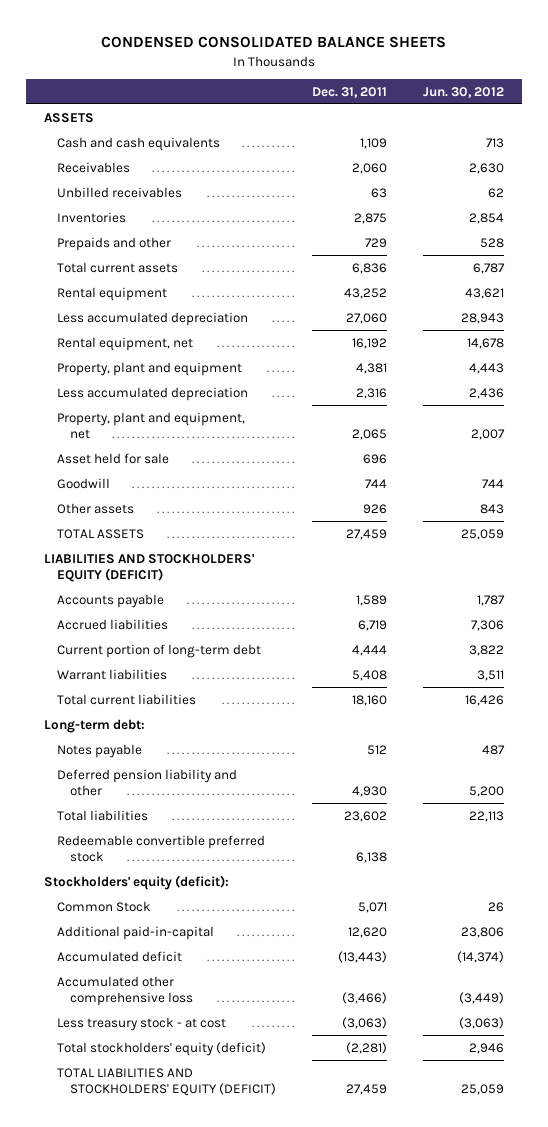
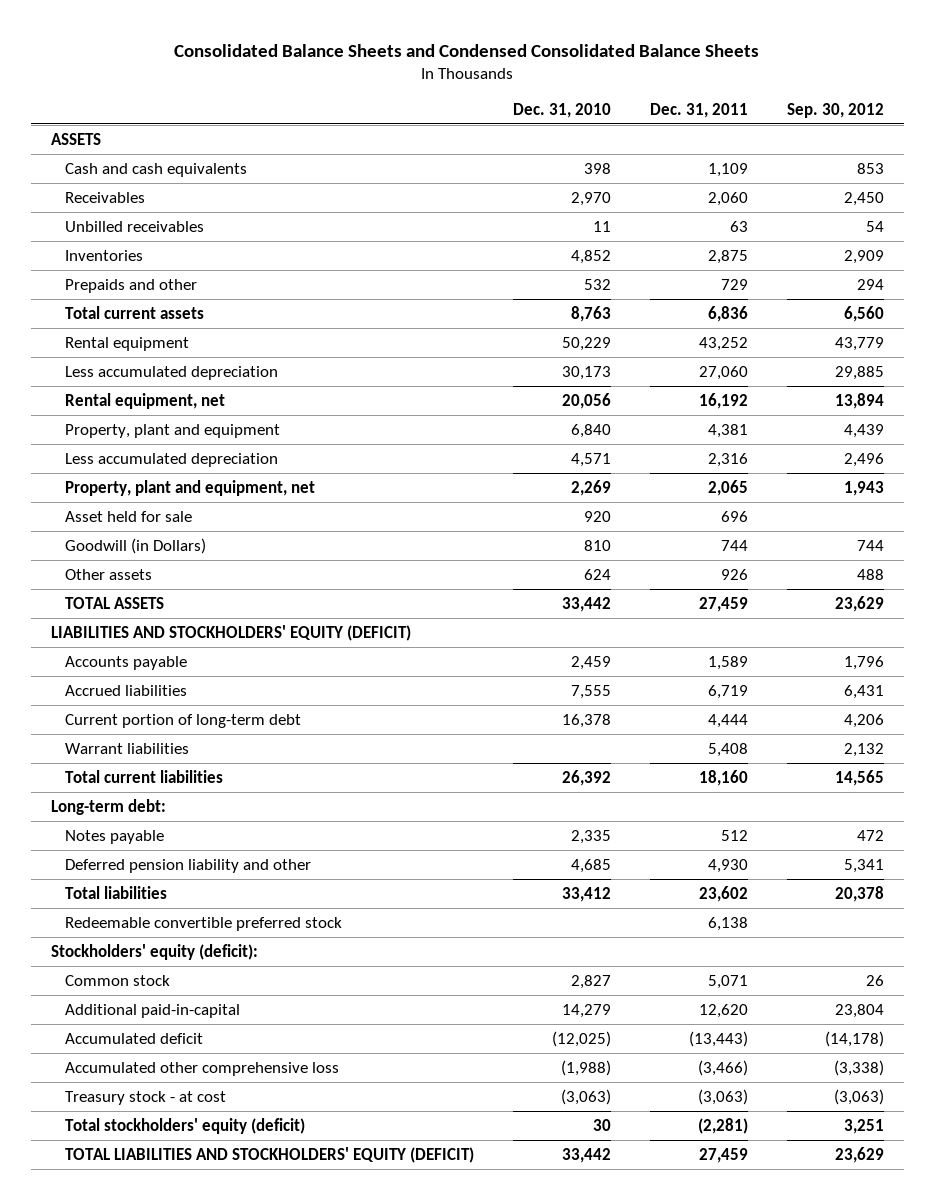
- CONDENSED CONSOLIDATED BALANCE SHEETS
+ Consolidated Balance Sheets and Condensed Consolidated Balance Sheets
- | Dec. 31, 2011 | Jun. 30, 2012
+ | Dec. 31, 2010 | Dec. 31, 2011 | Sep. 30, 2012
- Goodwill | 744 | 744
+ Goodwill (in Dollars) | 810 | 744 | 744
- Common Stock | 5,071 | 26
+ Common stock | 2,827 | 5,071 | 26
- Less treasury stock - at cost | (3,063) | (3,063)
+ Treasury stock - at cost | (3,063) | (3,063) | (3,063)

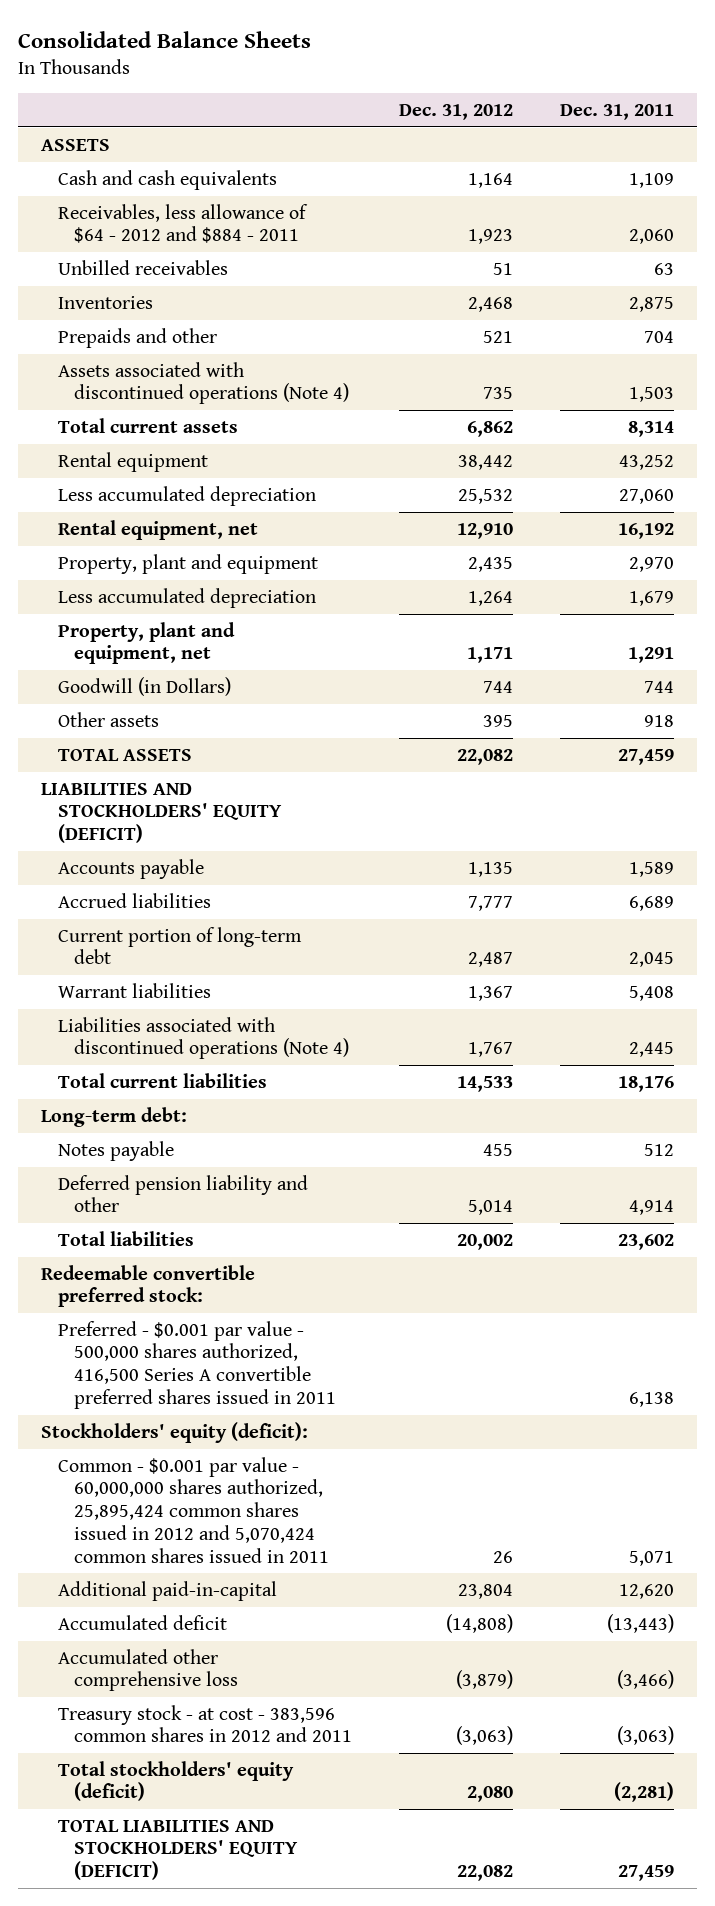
- Consolidated Balance Sheets and Condensed Consolidated Balance Sheets
+ Consolidated Balance Sheets
- | Dec. 31, 2010 | Dec. 31, 2011 | Sep. 30, 2012
+ | Dec. 31, 2012 | Dec. 31, 2011
- Receivables | 2,970 | 2,060 | 2,450
+ Receivables, less allowance of $64 - 2012 and $884 - 2011 | 1,923 | 2,060
- Prepaids and other | 532 | 729 | 294
- Total current assets | 8,763 | 6,836 | 6,560
+ Prepaids and other | 521 | 704
+ Assets associated with discontinued operations (Note 4) | 735 | 1,503
+ Total current assets | 6,862 | 8,314
- Property, plant and equipment | 6,840 | 4,381 | 4,439
- Less accumulated depreciation | 4,571 | 2,316 | 2,496
- Property, plant and equipment, net | 2,269 | 2,065 | 1,943
- Asset held for sale | 920 | 696 |
+ Property, plant and equipment | 2,435 | 2,970
+ Less accumulated depreciation | 1,264 | 1,679
+ Property, plant and equipment, net | 1,171 | 1,291
- Other assets | 624 | 926 | 488
+ Other assets | 395 | 918
- Accrued liabilities | 7,555 | 6,719 | 6,431
- Current portion of long-term debt | 16,378 | 4,444 | 4,206
+ Accrued liabilities | 7,777 | 6,689
+ Current portion of long-term debt | 2,487 | 2,045
- Total current liabilities | 26,392 | 18,160 | 14,565
+ Liabilities associated with discontinued operations (Note 4) | 1,767 | 2,445
+ Total current liabilities | 14,533 | 18,176
- Deferred pension liability and other | 4,685 | 4,930 | 5,341
+ Deferred pension liability and other | 5,014 | 4,914
- Redeemable convertible preferred stock | | 6,138 |
+ Redeemable convertible preferred stock:
+ Preferred - $0.001 par value - 500,000 shares authorized, 416,500 Series A convertible preferred shares issued in 2011 | | 6,138
- Common stock | 2,827 | 5,071 | 26
+ Common - $0.001 par value - 60,000,000 shares authorized, 25,895,424 common shares issued in 2012 and 5,070,424 common shares issued in 2011 | 26 | 5,071
- Treasury stock - at cost | (3,063) | (3,063) | (3,063)
+ Treasury stock - at cost - 383,596 common shares in 2012 and 2011 | (3,063) | (3,063)

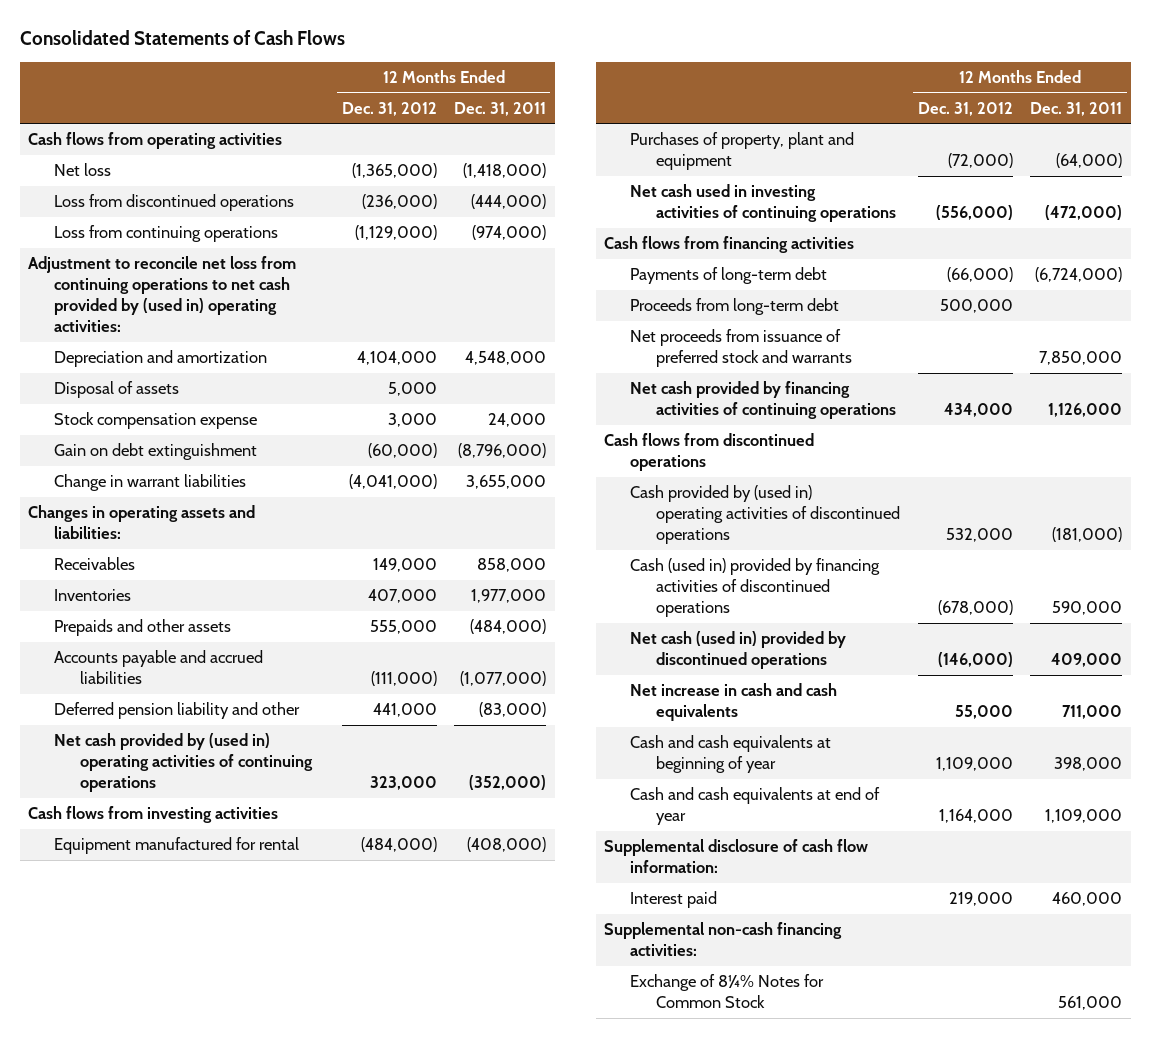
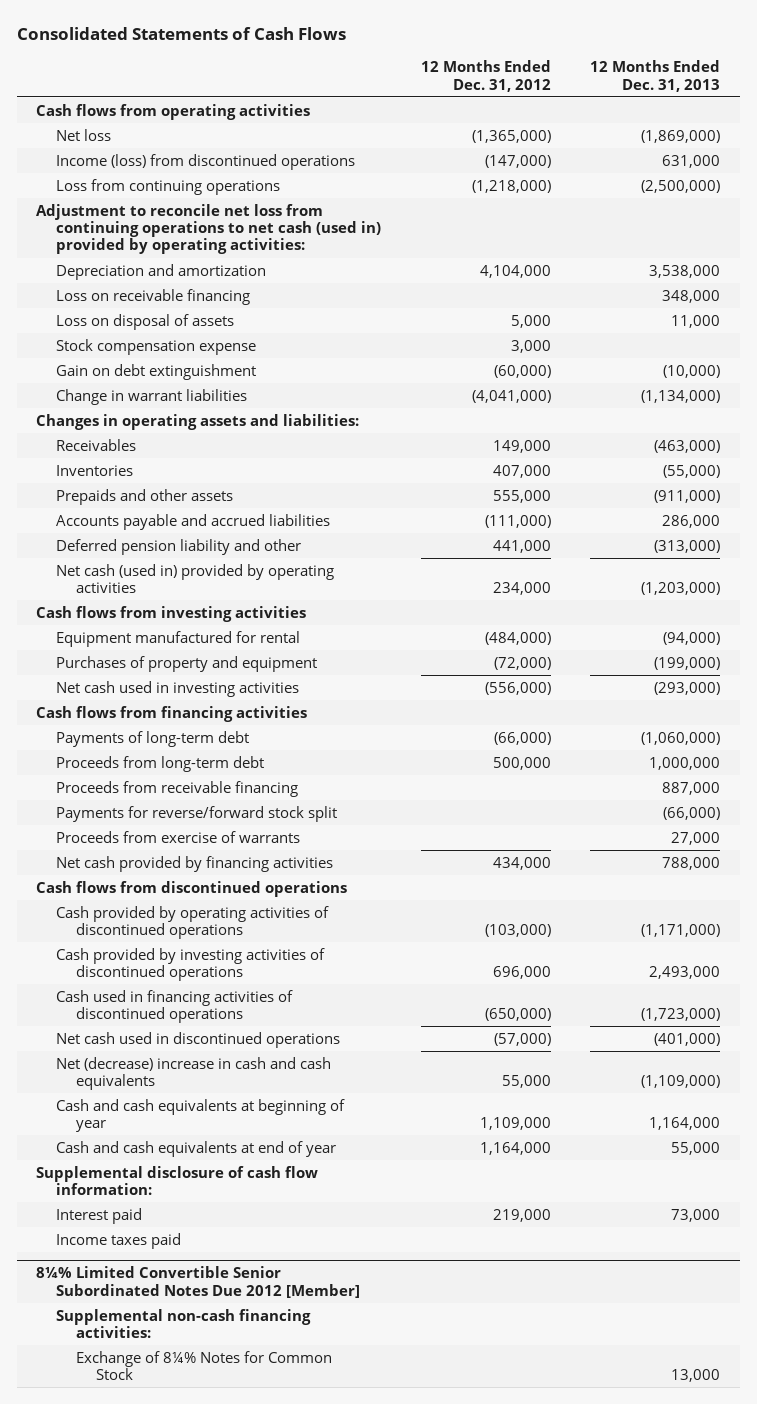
- | 12 Months Ended Dec. 31, 2012 | 12 Months Ended Dec. 31, 2011
+ | 12 Months Ended Dec. 31, 2012 | 12 Months Ended Dec. 31, 2013
- Loss from discontinued operations | (236,000) | (444,000)
- Loss from continuing operations | (1,129,000) | (974,000)
- Adjustment to reconcile net loss from continuing operations to net cash provided by (used in) operating activities:
+ Income (loss) from discontinued operations | (147,000) | 631,000
+ Loss from continuing operations | (1,218,000) | (2,500,000)
+ Adjustment to reconcile net loss from continuing operations to net cash (used in) provided by operating activities:
- Disposal of assets | 5,000 |
+ Loss on receivable financing | | 348,000
+ Loss on disposal of assets | 5,000 | 11,000
- Net cash provided by (used in) operating activities of continuing operations | 323,000 | (352,000)
+ Net cash (used in) provided by operating activities | 234,000 | (1,203,000)
- Purchases of property, plant and equipment | (72,000) | (64,000)
- Net cash used in investing activities of continuing operations | (556,000) | (472,000)
+ Purchases of property and equipment | (72,000) | (199,000)
+ Net cash used in investing activities | (556,000) | (293,000)
- Net proceeds from issuance of preferred stock and warrants | | 7,850,000
- Net cash provided by financing activities of continuing operations | 434,000 | 1,126,000
+ Proceeds from receivable financing | | 887,000
+ Payments for reverse/forward stock split | | (66,000)
+ Proceeds from exercise of warrants | | 27,000
+ Net cash provided by financing activities | 434,000 | 788,000
- Cash provided by (used in) operating activities of discontinued operations | 532,000 | (181,000)
- Cash (used in) provided by financing activities of discontinued operations | (678,000) | 590,000
- Net cash (used in) provided by discontinued operations | (146,000) | 409,000
- Net increase in cash and cash equivalents | 55,000 | 711,000
+ Cash provided by operating activities of discontinued operations | (103,000) | (1,171,000)
+ Cash provided by investing activities of discontinued operations | 696,000 | 2,493,000
+ Cash used in financing activities of discontinued operations | (650,000) | (1,723,000)
+ Net cash used in discontinued operations | (57,000) | (401,000)
+ Net (decrease) increase in cash and cash equivalents | 55,000 | (1,109,000)
+ Income taxes paid
+ 8¼% Limited Convertible Senior Subordinated Notes Due 2012 [Member]

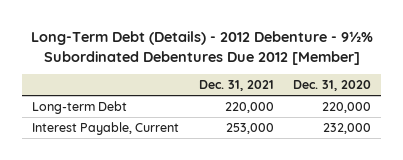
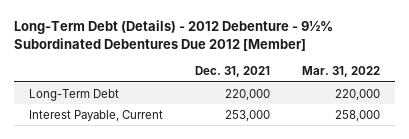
- | Dec. 31, 2021 | Dec. 31, 2020
+ | Dec. 31, 2021 | Mar. 31, 2022
- Long-term Debt | 220,000 | 220,000
+ Long-Term Debt | 220,000 | 220,000

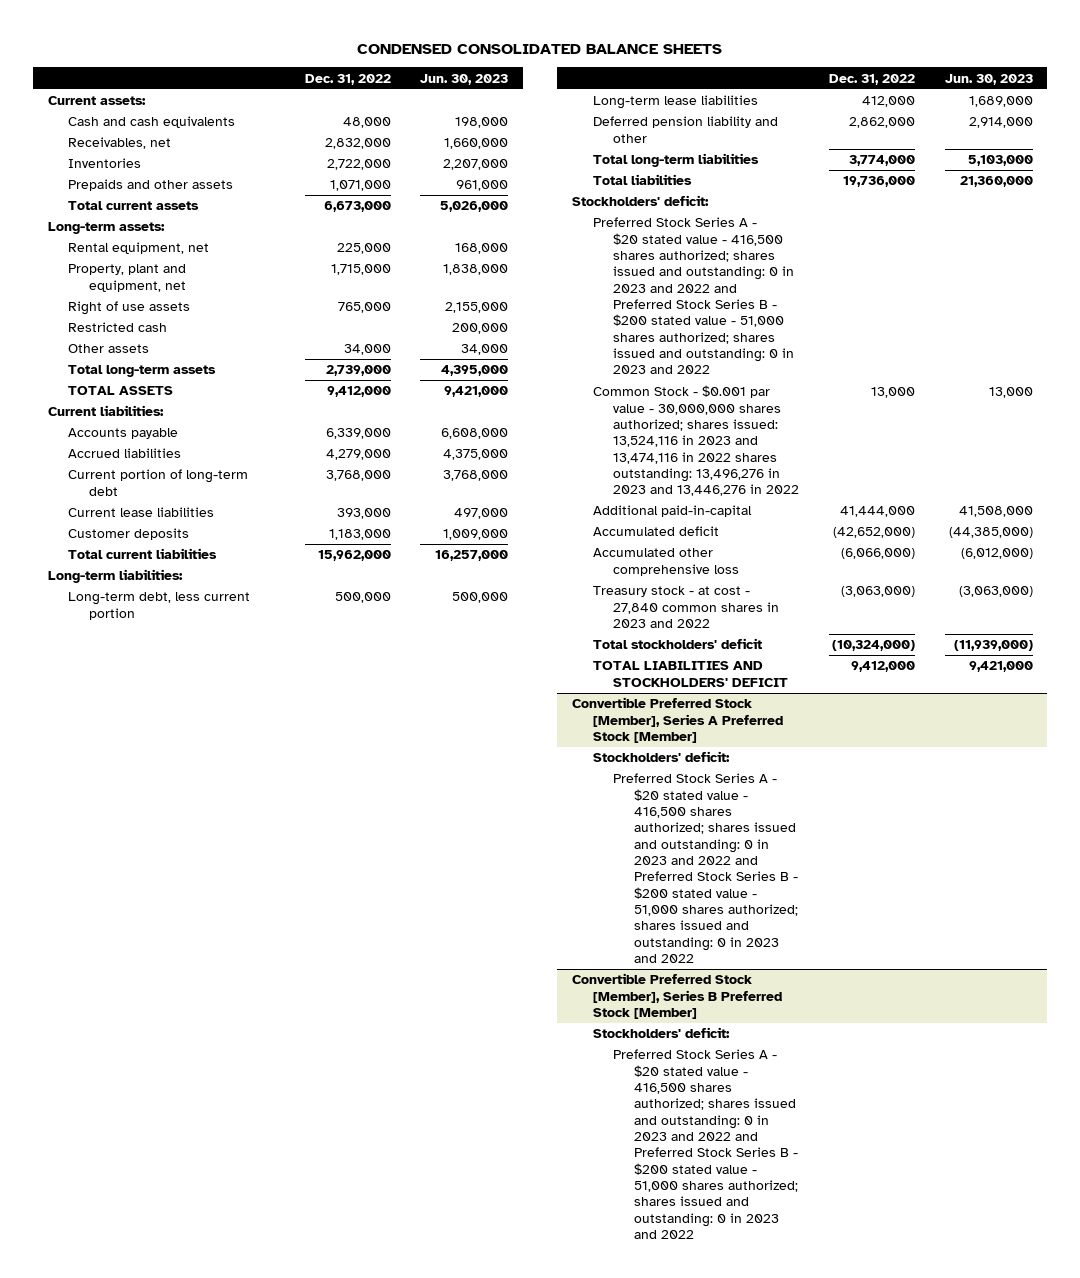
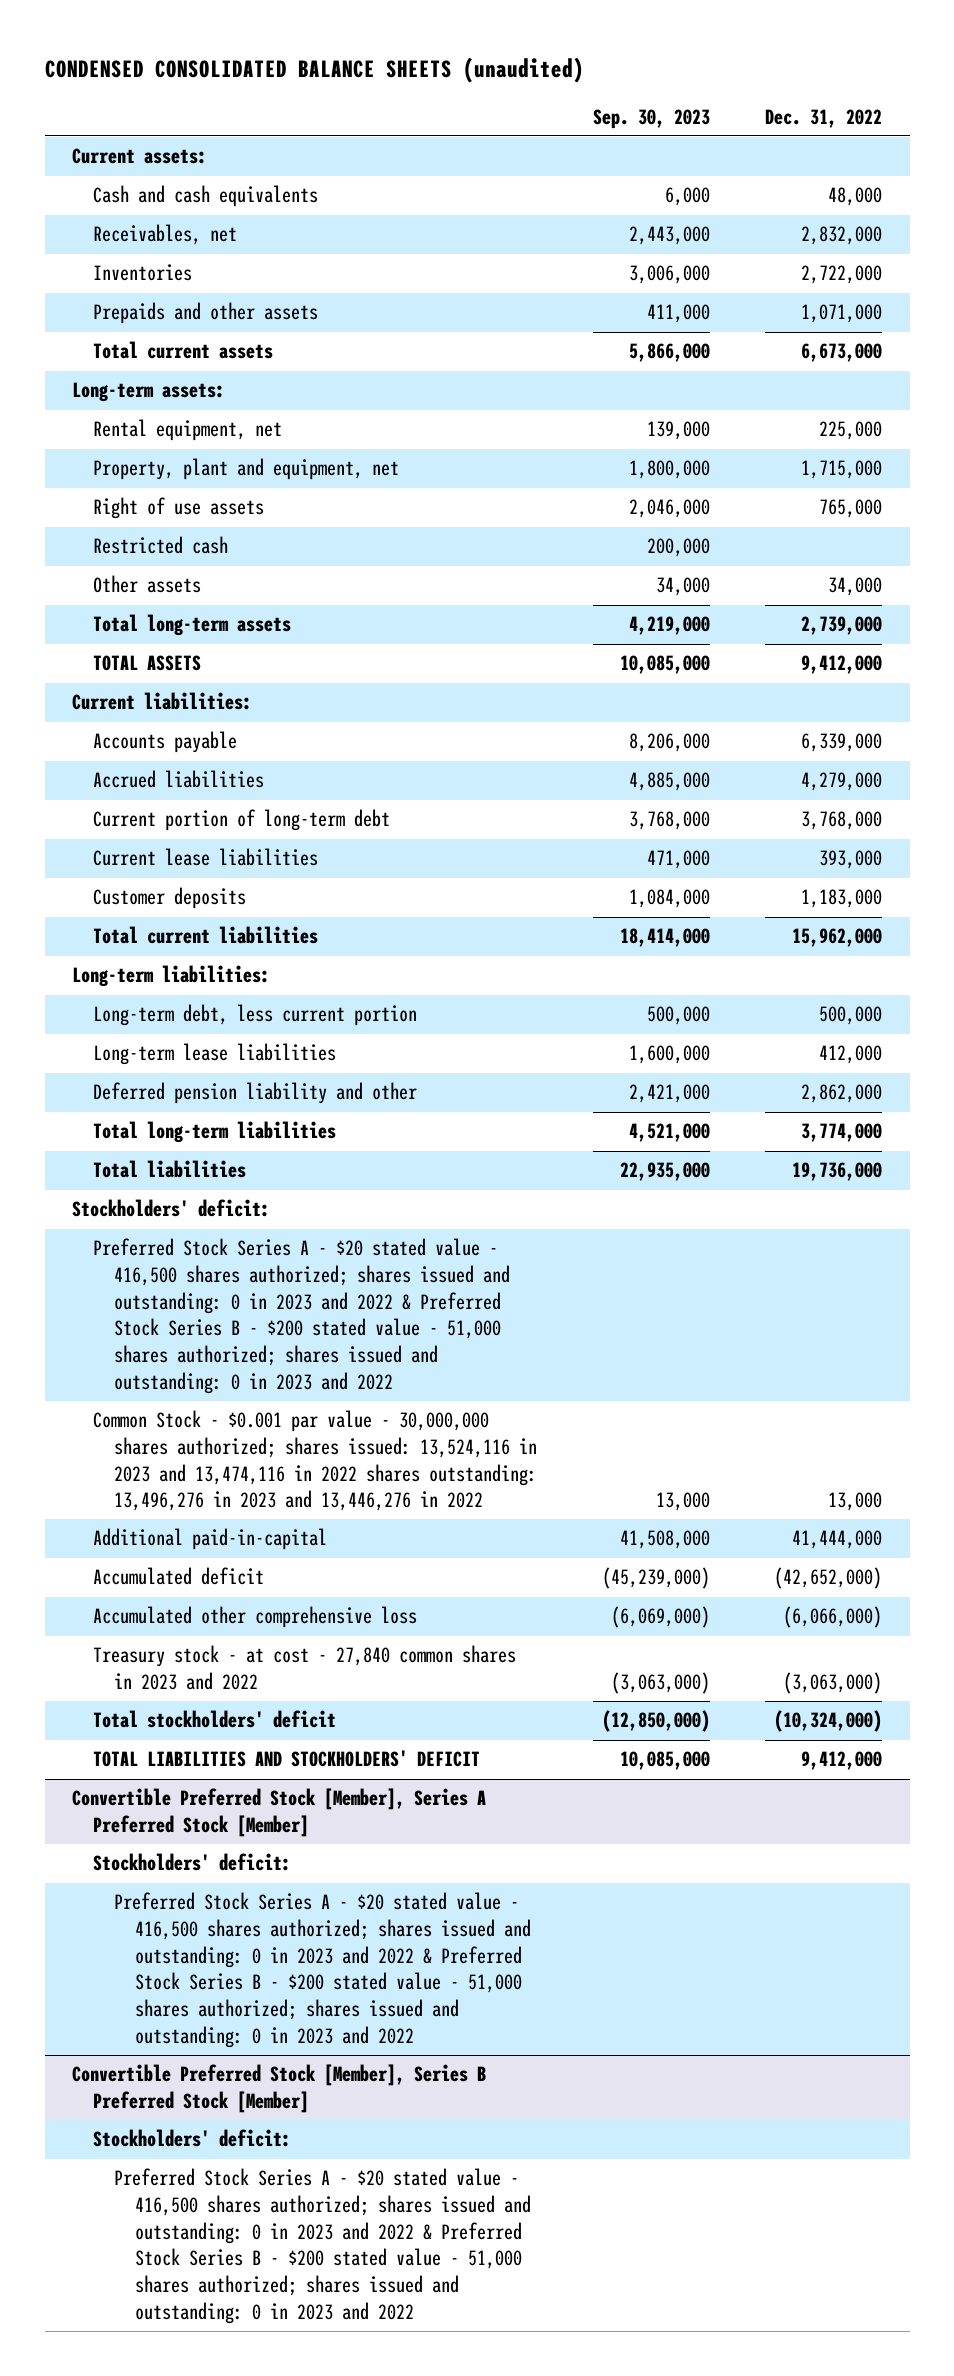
- CONDENSED CONSOLIDATED BALANCE SHEETS
+ CONDENSED CONSOLIDATED BALANCE SHEETS (unaudited)
- | Dec. 31, 2022 | Jun. 30, 2023
+ | Sep. 30, 2023 | Dec. 31, 2022
- Preferred Stock Series A - $20 stated value - 416,500 shares authorized; shares issued and outstanding: 0 in 2023 and 2022 and Preferred Stock Series B - $200 stated value - 51,000 shares authorized; shares issued and outstanding: 0 in 2023 and 2022
+ Preferred Stock Series A - $20 stated value - 416,500 shares authorized; shares issued and outstanding: 0 in 2023 and 2022 & Preferred Stock Series B - $200 stated value - 51,000 shares authorized; shares issued and outstanding: 0 in 2023 and 2022
@ Convertible Preferred Stock [Member], Series A Preferred Stock [Member]
- Preferred Stock Series A - $20 stated value - 416,500 shares authorized; shares issued and outstanding: 0 in 2023 and 2022 and Preferred Stock Series B - $200 stated value - 51,000 shares authorized; shares issued and outstanding: 0 in 2023 and 2022
+ Preferred Stock Series A - $20 stated value - 416,500 shares authorized; shares issued and outstanding: 0 in 2023 and 2022 & Preferred Stock Series B - $200 stated value - 51,000 shares authorized; shares issued and outstanding: 0 in 2023 and 2022
@ Convertible Preferred Stock [Member], Series B Preferred Stock [Member]
- Preferred Stock Series A - $20 stated value - 416,500 shares authorized; shares issued and outstanding: 0 in 2023 and 2022 and Preferred Stock Series B - $200 stated value - 51,000 shares authorized; shares issued and outstanding: 0 in 2023 and 2022
+ Preferred Stock Series A - $20 stated value - 416,500 shares authorized; shares issued and outstanding: 0 in 2023 and 2022 & Preferred Stock Series B - $200 stated value - 51,000 shares authorized; shares issued and outstanding: 0 in 2023 and 2022

